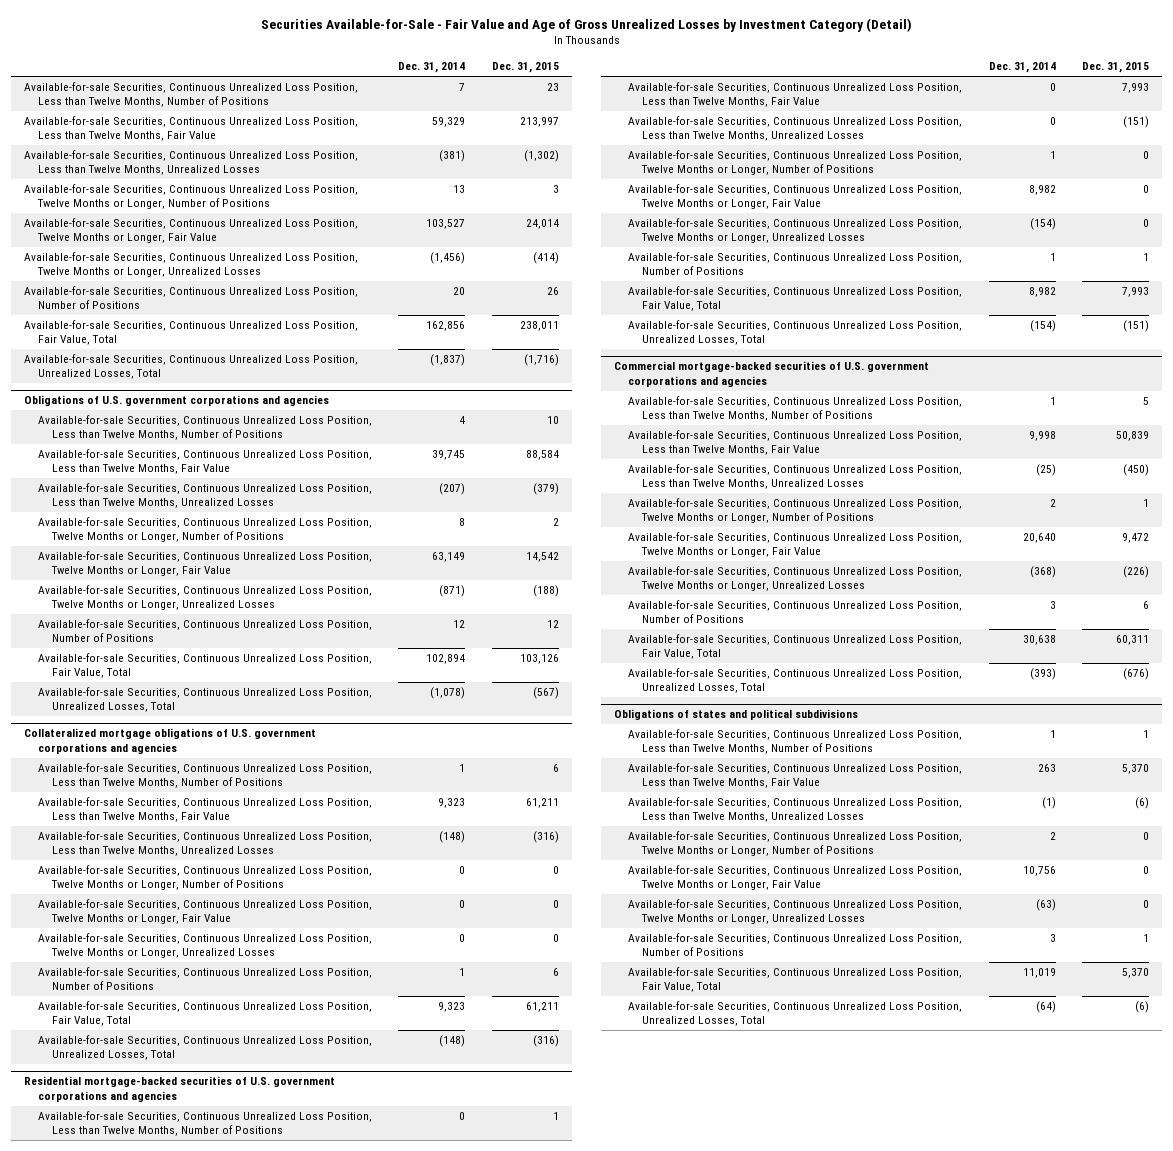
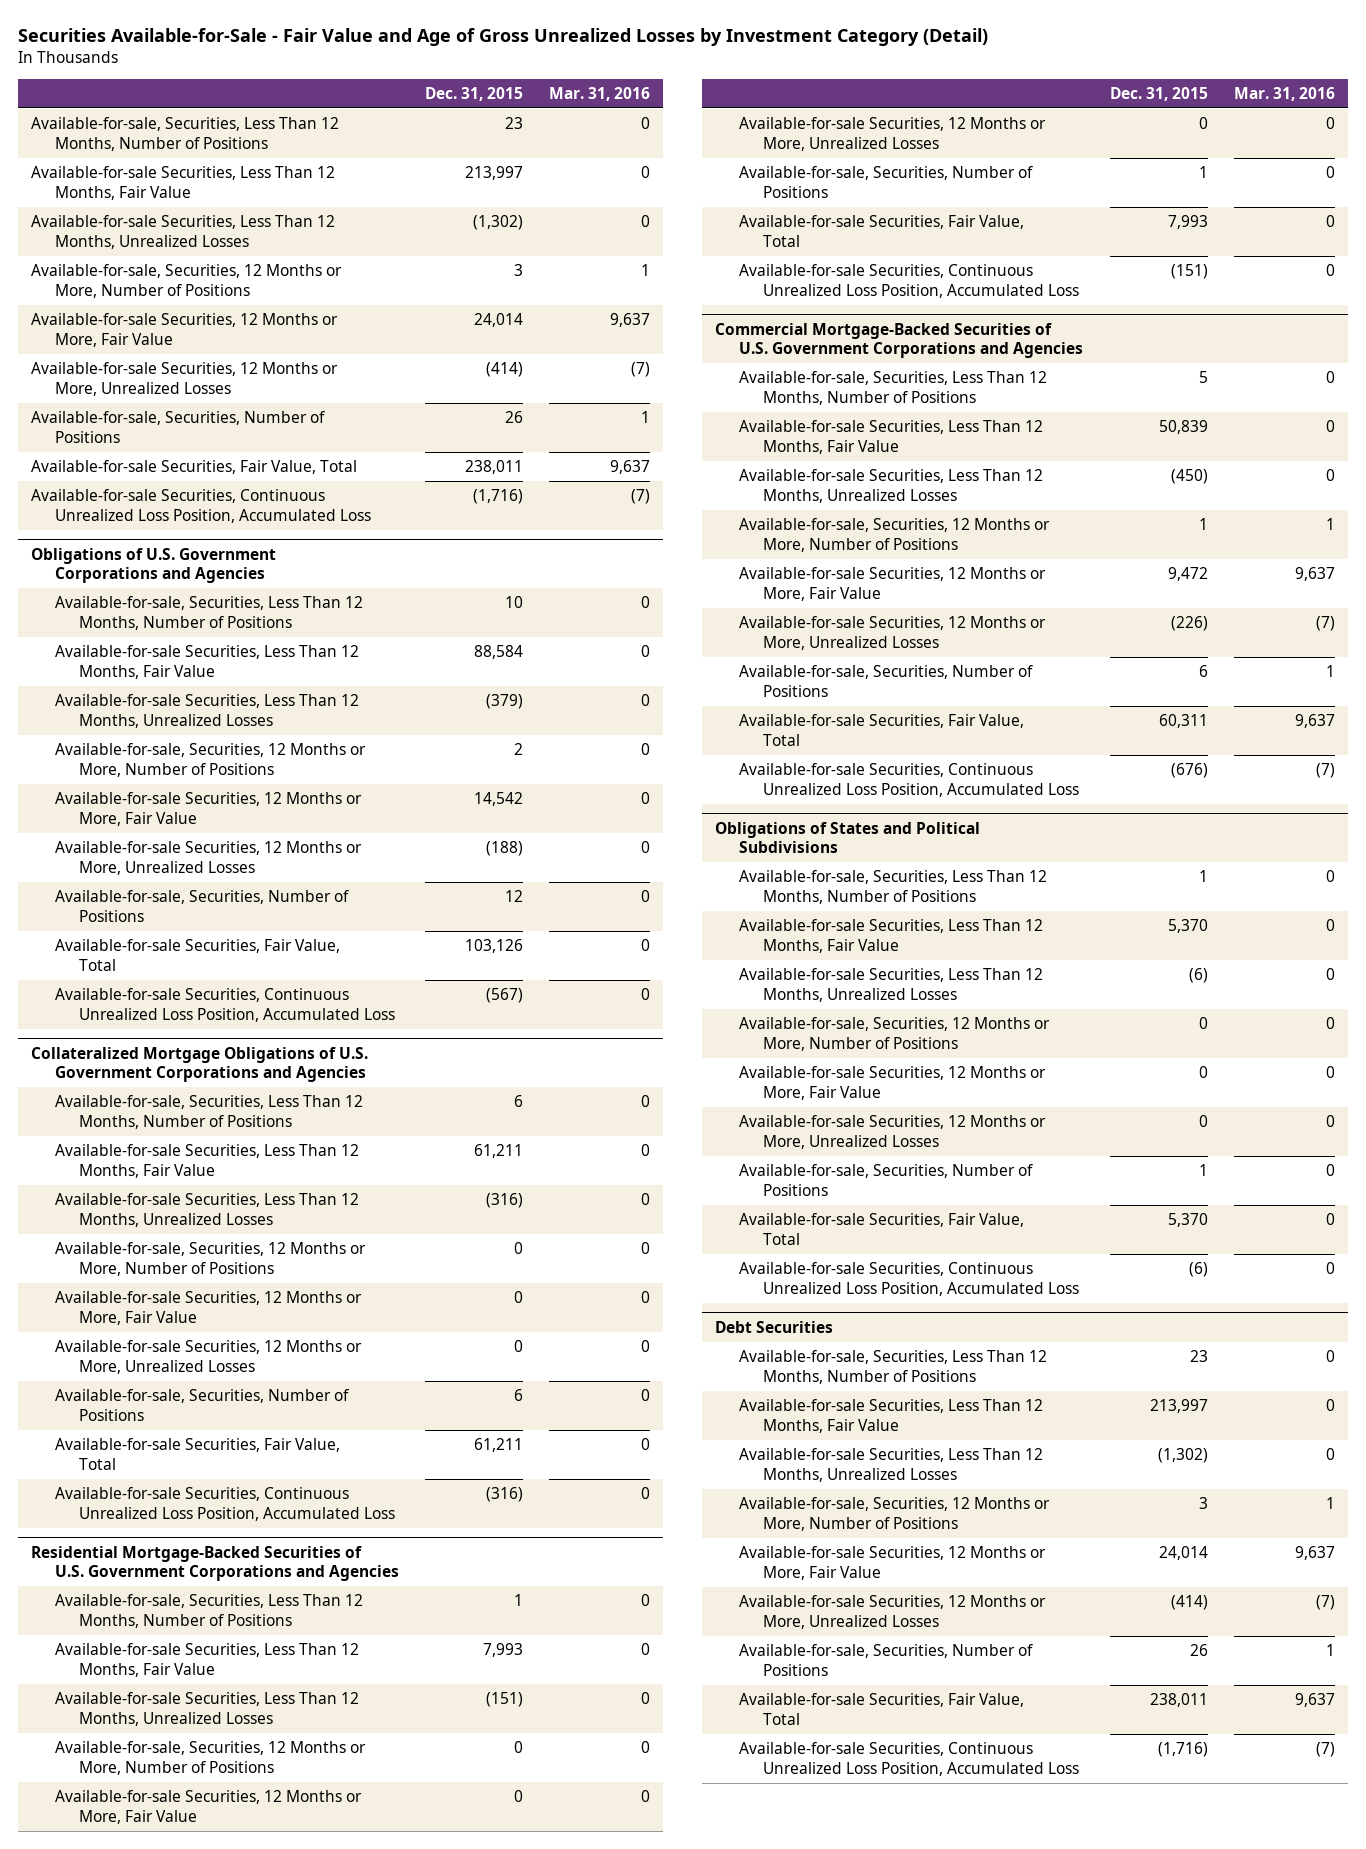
- | Dec. 31, 2014 | Dec. 31, 2015
+ | Dec. 31, 2015 | Mar. 31, 2016
- Available-for-sale Securities, Continuous Unrealized Loss Position, Less than Twelve Months, Number of Positions | 7 | 23
- Available-for-sale Securities, Continuous Unrealized Loss Position, Less than Twelve Months, Fair Value | 59,329 | 213,997
- Available-for-sale Securities, Continuous Unrealized Loss Position, Less than Twelve Months, Unrealized Losses | (381) | (1,302)
- Available-for-sale Securities, Continuous Unrealized Loss Position, Twelve Months or Longer, Number of Positions | 13 | 3
- Available-for-sale Securities, Continuous Unrealized Loss Position, Twelve Months or Longer, Fair Value | 103,527 | 24,014
- Available-for-sale Securities, Continuous Unrealized Loss Position, Twelve Months or Longer, Unrealized Losses | (1,456) | (414)
- Available-for-sale Securities, Continuous Unrealized Loss Position, Number of Positions | 20 | 26
- Available-for-sale Securities, Continuous Unrealized Loss Position, Fair Value, Total | 162,856 | 238,011
- Available-for-sale Securities, Continuous Unrealized Loss Position, Unrealized Losses, Total | (1,837) | (1,716)
- Obligations of U.S. government corporations and agencies
- Available-for-sale Securities, Continuous Unrealized Loss Position, Less than Twelve Months, Number of Positions | 4 | 10
- Available-for-sale Securities, Continuous Unrealized Loss Position, Less than Twelve Months, Fair Value | 39,745 | 88,584
- Available-for-sale Securities, Continuous Unrealized Loss Position, Less than Twelve Months, Unrealized Losses | (207) | (379)
- Available-for-sale Securities, Continuous Unrealized Loss Position, Twelve Months or Longer, Number of Positions | 8 | 2
- Available-for-sale Securities, Continuous Unrealized Loss Position, Twelve Months or Longer, Fair Value | 63,149 | 14,542
- Available-for-sale Securities, Continuous Unrealized Loss Position, Twelve Months or Longer, Unrealized Losses | (871) | (188)
- Available-for-sale Securities, Continuous Unrealized Loss Position, Number of Positions | 12 | 12
- Available-for-sale Securities, Continuous Unrealized Loss Position, Fair Value, Total | 102,894 | 103,126
- Available-for-sale Securities, Continuous Unrealized Loss Position, Unrealized Losses, Total | (1,078) | (567)
- Collateralized mortgage obligations of U.S. government corporations and agencies
- Available-for-sale Securities, Continuous Unrealized Loss Position, Less than Twelve Months, Number of Positions | 1 | 6
- Available-for-sale Securities, Continuous Unrealized Loss Position, Less than Twelve Months, Fair Value | 9,323 | 61,211
- Available-for-sale Securities, Continuous Unrealized Loss Position, Less than Twelve Months, Unrealized Losses | (148) | (316)
- Available-for-sale Securities, Continuous Unrealized Loss Position, Twelve Months or Longer, Number of Positions | 0 | 0
- Available-for-sale Securities, Continuous Unrealized Loss Position, Twelve Months or Longer, Fair Value | 0 | 0
- Available-for-sale Securities, Continuous Unrealized Loss Position, Twelve Months or Longer, Unrealized Losses | 0 | 0
- Available-for-sale Securities, Continuous Unrealized Loss Position, Number of Positions | 1 | 6
- Available-for-sale Securities, Continuous Unrealized Loss Position, Fair Value, Total | 9,323 | 61,211
- Available-for-sale Securities, Continuous Unrealized Loss Position, Unrealized Losses, Total | (148) | (316)
- Residential mortgage-backed securities of U.S. government corporations and agencies
- Available-for-sale Securities, Continuous Unrealized Loss Position, Less than Twelve Months, Number of Positions | 0 | 1
- Available-for-sale Securities, Continuous Unrealized Loss Position, Less than Twelve Months, Fair Value | 0 | 7,993
- Available-for-sale Securities, Continuous Unrealized Loss Position, Less than Twelve Months, Unrealized Losses | 0 | (151)
- Available-for-sale Securities, Continuous Unrealized Loss Position, Twelve Months or Longer, Number of Positions | 1 | 0
- Available-for-sale Securities, Continuous Unrealized Loss Position, Twelve Months or Longer, Fair Value | 8,982 | 0
- Available-for-sale Securities, Continuous Unrealized Loss Position, Twelve Months or Longer, Unrealized Losses | (154) | 0
- Available-for-sale Securities, Continuous Unrealized Loss Position, Number of Positions | 1 | 1
- Available-for-sale Securities, Continuous Unrealized Loss Position, Fair Value, Total | 8,982 | 7,993
- Available-for-sale Securities, Continuous Unrealized Loss Position, Unrealized Losses, Total | (154) | (151)
- Commercial mortgage-backed securities of U.S. government corporations and agencies
- Available-for-sale Securities, Continuous Unrealized Loss Position, Less than Twelve Months, Number of Positions | 1 | 5
- Available-for-sale Securities, Continuous Unrealized Loss Position, Less than Twelve Months, Fair Value | 9,998 | 50,839
- Available-for-sale Securities, Continuous Unrealized Loss Position, Less than Twelve Months, Unrealized Losses | (25) | (450)
- Available-for-sale Securities, Continuous Unrealized Loss Position, Twelve Months or Longer, Number of Positions | 2 | 1
- Available-for-sale Securities, Continuous Unrealized Loss Position, Twelve Months or Longer, Fair Value | 20,640 | 9,472
- Available-for-sale Securities, Continuous Unrealized Loss Position, Twelve Months or Longer, Unrealized Losses | (368) | (226)
- Available-for-sale Securities, Continuous Unrealized Loss Position, Number of Positions | 3 | 6
- Available-for-sale Securities, Continuous Unrealized Loss Position, Fair Value, Total | 30,638 | 60,311
- Available-for-sale Securities, Continuous Unrealized Loss Position, Unrealized Losses, Total | (393) | (676)
- Obligations of states and political subdivisions
- Available-for-sale Securities, Continuous Unrealized Loss Position, Less than Twelve Months, Number of Positions | 1 | 1
- Available-for-sale Securities, Continuous Unrealized Loss Position, Less than Twelve Months, Fair Value | 263 | 5,370
- Available-for-sale Securities, Continuous Unrealized Loss Position, Less than Twelve Months, Unrealized Losses | (1) | (6)
- Available-for-sale Securities, Continuous Unrealized Loss Position, Twelve Months or Longer, Number of Positions | 2 | 0
- Available-for-sale Securities, Continuous Unrealized Loss Position, Twelve Months or Longer, Fair Value | 10,756 | 0
- Available-for-sale Securities, Continuous Unrealized Loss Position, Twelve Months or Longer, Unrealized Losses | (63) | 0
- Available-for-sale Securities, Continuous Unrealized Loss Position, Number of Positions | 3 | 1
- Available-for-sale Securities, Continuous Unrealized Loss Position, Fair Value, Total | 11,019 | 5,370
- Available-for-sale Securities, Continuous Unrealized Loss Position, Unrealized Losses, Total | (64) | (6)
+ Available-for-sale, Securities, Less Than 12 Months, Number of Positions | 23 | 0
+ Available-for-sale Securities, Less Than 12 Months, Fair Value | 213,997 | 0
+ Available-for-sale Securities, Less Than 12 Months, Unrealized Losses | (1,302) | 0
+ Available-for-sale, Securities, 12 Months or More, Number of Positions | 3 | 1
+ Available-for-sale Securities, 12 Months or More, Fair Value | 24,014 | 9,637
+ Available-for-sale Securities, 12 Months or More, Unrealized Losses | (414) | (7)
+ Available-for-sale, Securities, Number of Positions | 26 | 1
+ Available-for-sale Securities, Fair Value, Total | 238,011 | 9,637
+ Available-for-sale Securities, Continuous Unrealized Loss Position, Accumulated Loss | (1,716) | (7)
+ Obligations of U.S. Government Corporations and Agencies
+ Available-for-sale, Securities, Less Than 12 Months, Number of Positions | 10 | 0
+ Available-for-sale Securities, Less Than 12 Months, Fair Value | 88,584 | 0
+ Available-for-sale Securities, Less Than 12 Months, Unrealized Losses | (379) | 0
+ Available-for-sale, Securities, 12 Months or More, Number of Positions | 2 | 0
+ Available-for-sale Securities, 12 Months or More, Fair Value | 14,542 | 0
+ Available-for-sale Securities, 12 Months or More, Unrealized Losses | (188) | 0
+ Available-for-sale, Securities, Number of Positions | 12 | 0
+ Available-for-sale Securities, Fair Value, Total | 103,126 | 0
+ Available-for-sale Securities, Continuous Unrealized Loss Position, Accumulated Loss | (567) | 0
+ Collateralized Mortgage Obligations of U.S. Government Corporations and Agencies
+ Available-for-sale, Securities, Less Than 12 Months, Number of Positions | 6 | 0
+ Available-for-sale Securities, Less Than 12 Months, Fair Value | 61,211 | 0
+ Available-for-sale Securities, Less Than 12 Months, Unrealized Losses | (316) | 0
+ Available-for-sale, Securities, 12 Months or More, Number of Positions | 0 | 0
+ Available-for-sale Securities, 12 Months or More, Fair Value | 0 | 0
+ Available-for-sale Securities, 12 Months or More, Unrealized Losses | 0 | 0
+ Available-for-sale, Securities, Number of Positions | 6 | 0
+ Available-for-sale Securities, Fair Value, Total | 61,211 | 0
+ Available-for-sale Securities, Continuous Unrealized Loss Position, Accumulated Loss | (316) | 0
+ Residential Mortgage-Backed Securities of U.S. Government Corporations and Agencies
+ Available-for-sale, Securities, Less Than 12 Months, Number of Positions | 1 | 0
+ Available-for-sale Securities, Less Than 12 Months, Fair Value | 7,993 | 0
+ Available-for-sale Securities, Less Than 12 Months, Unrealized Losses | (151) | 0
+ Available-for-sale, Securities, 12 Months or More, Number of Positions | 0 | 0
+ Available-for-sale Securities, 12 Months or More, Fair Value | 0 | 0
+ Available-for-sale Securities, 12 Months or More, Unrealized Losses | 0 | 0
+ Available-for-sale, Securities, Number of Positions | 1 | 0
+ Available-for-sale Securities, Fair Value, Total | 7,993 | 0
+ Available-for-sale Securities, Continuous Unrealized Loss Position, Accumulated Loss | (151) | 0
+ Commercial Mortgage-Backed Securities of U.S. Government Corporations and Agencies
+ Available-for-sale, Securities, Less Than 12 Months, Number of Positions | 5 | 0
+ Available-for-sale Securities, Less Than 12 Months, Fair Value | 50,839 | 0
+ Available-for-sale Securities, Less Than 12 Months, Unrealized Losses | (450) | 0
+ Available-for-sale, Securities, 12 Months or More, Number of Positions | 1 | 1
+ Available-for-sale Securities, 12 Months or More, Fair Value | 9,472 | 9,637
+ Available-for-sale Securities, 12 Months or More, Unrealized Losses | (226) | (7)
+ Available-for-sale, Securities, Number of Positions | 6 | 1
+ Available-for-sale Securities, Fair Value, Total | 60,311 | 9,637
+ Available-for-sale Securities, Continuous Unrealized Loss Position, Accumulated Loss | (676) | (7)
+ Obligations of States and Political Subdivisions
+ Available-for-sale, Securities, Less Than 12 Months, Number of Positions | 1 | 0
+ Available-for-sale Securities, Less Than 12 Months, Fair Value | 5,370 | 0
+ Available-for-sale Securities, Less Than 12 Months, Unrealized Losses | (6) | 0
+ Available-for-sale, Securities, 12 Months or More, Number of Positions | 0 | 0
+ Available-for-sale Securities, 12 Months or More, Fair Value | 0 | 0
+ Available-for-sale Securities, 12 Months or More, Unrealized Losses | 0 | 0
+ Available-for-sale, Securities, Number of Positions | 1 | 0
+ Available-for-sale Securities, Fair Value, Total | 5,370 | 0
+ Available-for-sale Securities, Continuous Unrealized Loss Position, Accumulated Loss | (6) | 0
+ Debt Securities
+ Available-for-sale, Securities, Less Than 12 Months, Number of Positions | 23 | 0
+ Available-for-sale Securities, Less Than 12 Months, Fair Value | 213,997 | 0
+ Available-for-sale Securities, Less Than 12 Months, Unrealized Losses | (1,302) | 0
+ Available-for-sale, Securities, 12 Months or More, Number of Positions | 3 | 1
+ Available-for-sale Securities, 12 Months or More, Fair Value | 24,014 | 9,637
+ Available-for-sale Securities, 12 Months or More, Unrealized Losses | (414) | (7)
+ Available-for-sale, Securities, Number of Positions | 26 | 1
+ Available-for-sale Securities, Fair Value, Total | 238,011 | 9,637
+ Available-for-sale Securities, Continuous Unrealized Loss Position, Accumulated Loss | (1,716) | (7)

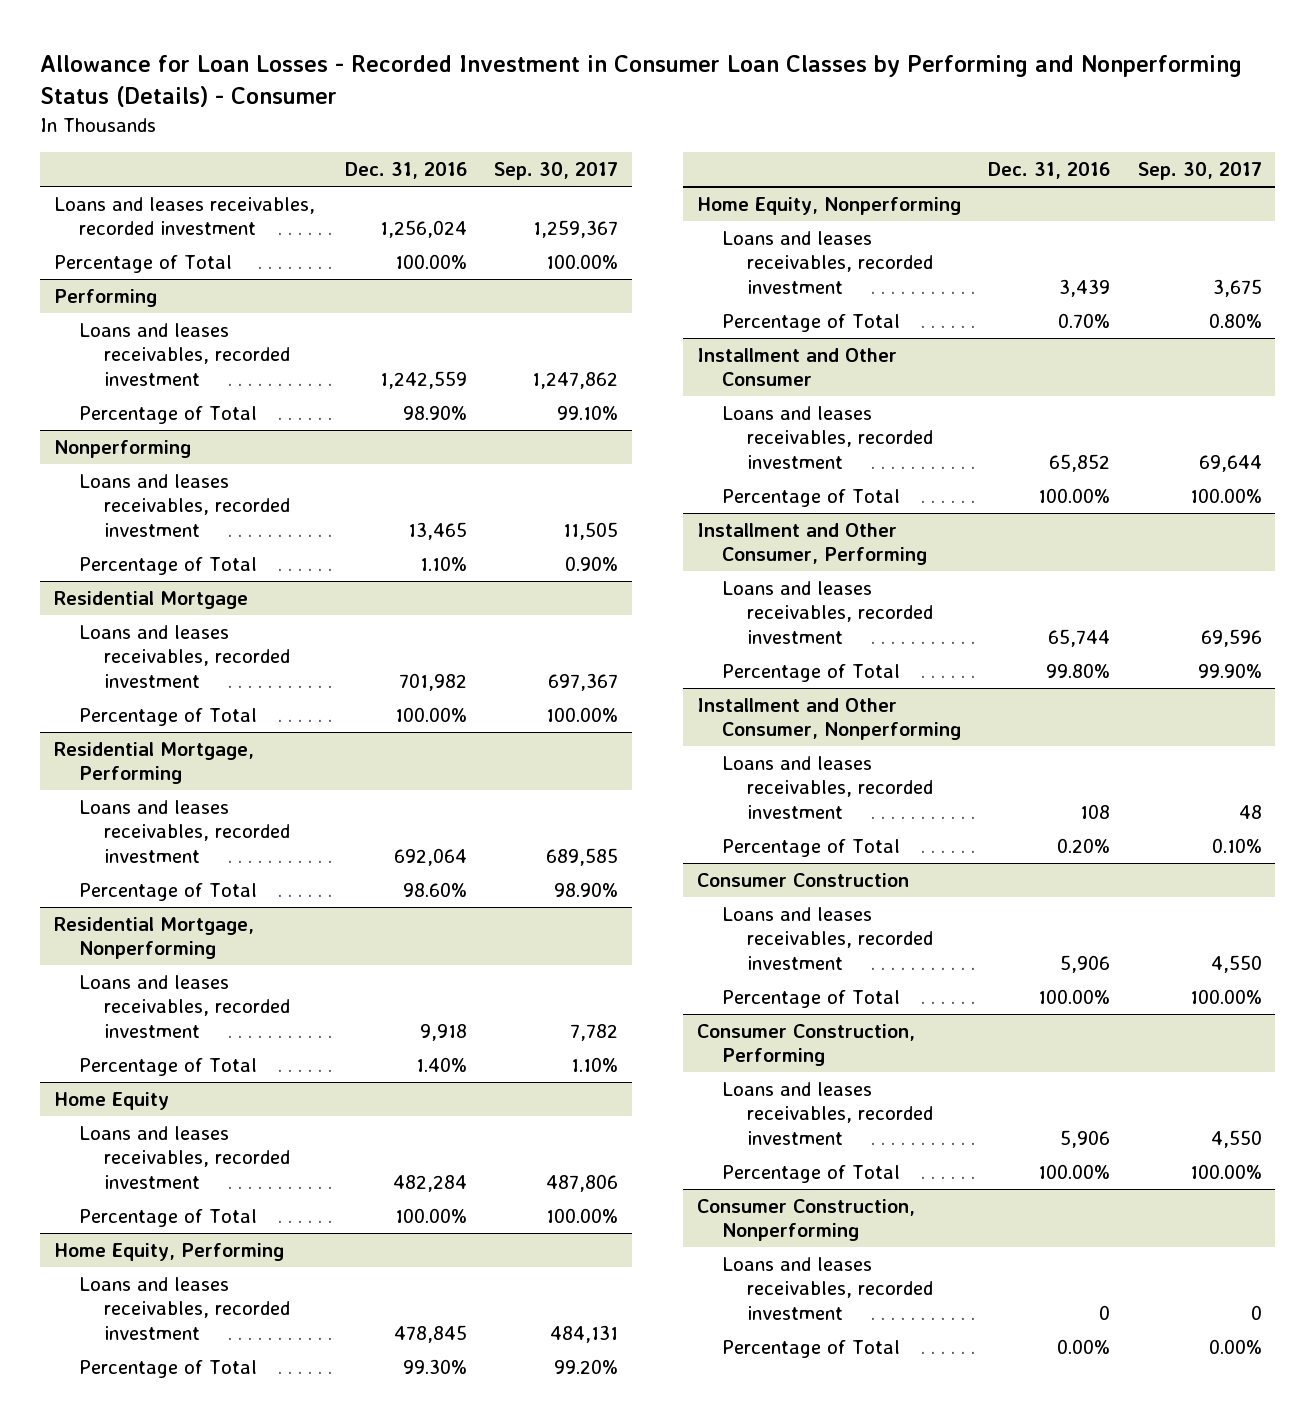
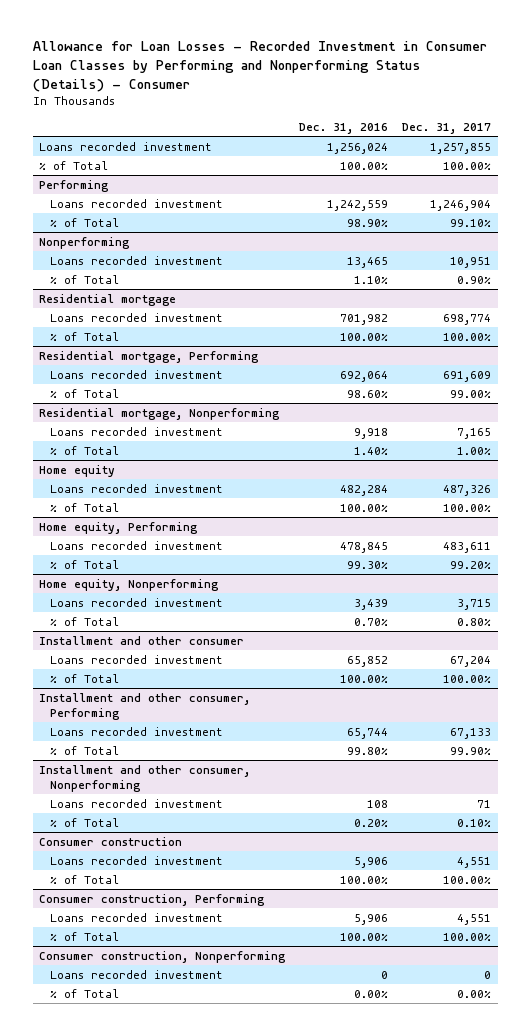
- | Dec. 31, 2016 | Sep. 30, 2017
+ | Dec. 31, 2016 | Dec. 31, 2017
- Loans and leases receivables, recorded investment | 1,256,024 | 1,259,367
- Percentage of Total | 100.00% | 100.00%
+ Loans recorded investment | 1,256,024 | 1,257,855
+ % of Total | 100.00% | 100.00%
@ Performing
- Loans and leases receivables, recorded investment | 1,242,559 | 1,247,862
- Percentage of Total | 98.90% | 99.10%
+ Loans recorded investment | 1,242,559 | 1,246,904
+ % of Total | 98.90% | 99.10%
@ Nonperforming
- Loans and leases receivables, recorded investment | 13,465 | 11,505
- Percentage of Total | 1.10% | 0.90%
- Residential Mortgage
- Loans and leases receivables, recorded investment | 701,982 | 697,367
- Percentage of Total | 100.00% | 100.00%
- Residential Mortgage, Performing
- Loans and leases receivables, recorded investment | 692,064 | 689,585
- Percentage of Total | 98.60% | 98.90%
- Residential Mortgage, Nonperforming
- Loans and leases receivables, recorded investment | 9,918 | 7,782
- Percentage of Total | 1.40% | 1.10%
- Home Equity
- Loans and leases receivables, recorded investment | 482,284 | 487,806
- Percentage of Total | 100.00% | 100.00%
- Home Equity, Performing
- Loans and leases receivables, recorded investment | 478,845 | 484,131
- Percentage of Total | 99.30% | 99.20%
- Home Equity, Nonperforming
- Loans and leases receivables, recorded investment | 3,439 | 3,675
- Percentage of Total | 0.70% | 0.80%
- Installment and Other Consumer
- Loans and leases receivables, recorded investment | 65,852 | 69,644
- Percentage of Total | 100.00% | 100.00%
- Installment and Other Consumer, Performing
- Loans and leases receivables, recorded investment | 65,744 | 69,596
- Percentage of Total | 99.80% | 99.90%
- Installment and Other Consumer, Nonperforming
- Loans and leases receivables, recorded investment | 108 | 48
- Percentage of Total | 0.20% | 0.10%
- Consumer Construction
- Loans and leases receivables, recorded investment | 5,906 | 4,550
- Percentage of Total | 100.00% | 100.00%
- Consumer Construction, Performing
- Loans and leases receivables, recorded investment | 5,906 | 4,550
- Percentage of Total | 100.00% | 100.00%
- Consumer Construction, Nonperforming
- Loans and leases receivables, recorded investment | 0 | 0
- Percentage of Total | 0.00% | 0.00%
@ Nonperforming
+ Loans recorded investment | 13,465 | 10,951
+ % of Total | 1.10% | 0.90%
+ Residential mortgage
+ Loans recorded investment | 701,982 | 698,774
+ % of Total | 100.00% | 100.00%
+ Residential mortgage, Performing
+ Loans recorded investment | 692,064 | 691,609
+ % of Total | 98.60% | 99.00%
+ Residential mortgage, Nonperforming
+ Loans recorded investment | 9,918 | 7,165
+ % of Total | 1.40% | 1.00%
+ Home equity
+ Loans recorded investment | 482,284 | 487,326
+ % of Total | 100.00% | 100.00%
+ Home equity, Performing
+ Loans recorded investment | 478,845 | 483,611
+ % of Total | 99.30% | 99.20%
+ Home equity, Nonperforming
+ Loans recorded investment | 3,439 | 3,715
+ % of Total | 0.70% | 0.80%
+ Installment and other consumer
+ Loans recorded investment | 65,852 | 67,204
+ % of Total | 100.00% | 100.00%
+ Installment and other consumer, Performing
+ Loans recorded investment | 65,744 | 67,133
+ % of Total | 99.80% | 99.90%
+ Installment and other consumer, Nonperforming
+ Loans recorded investment | 108 | 71
+ % of Total | 0.20% | 0.10%
+ Consumer construction
+ Loans recorded investment | 5,906 | 4,551
+ % of Total | 100.00% | 100.00%
+ Consumer construction, Performing
+ Loans recorded investment | 5,906 | 4,551
+ % of Total | 100.00% | 100.00%
+ Consumer construction, Nonperforming
+ Loans recorded investment | 0 | 0
+ % of Total | 0.00% | 0.00%

